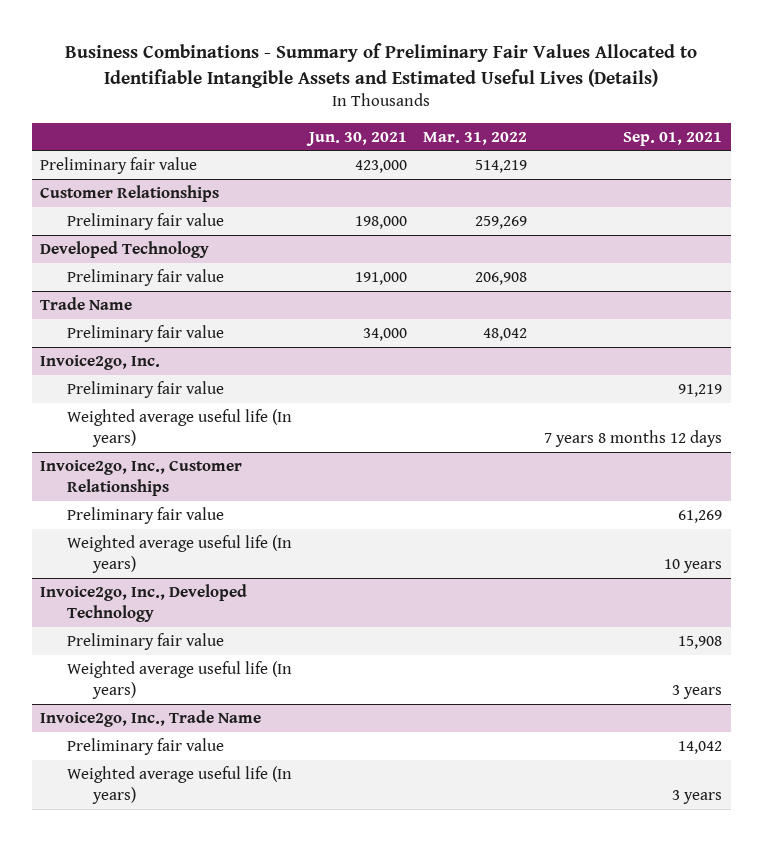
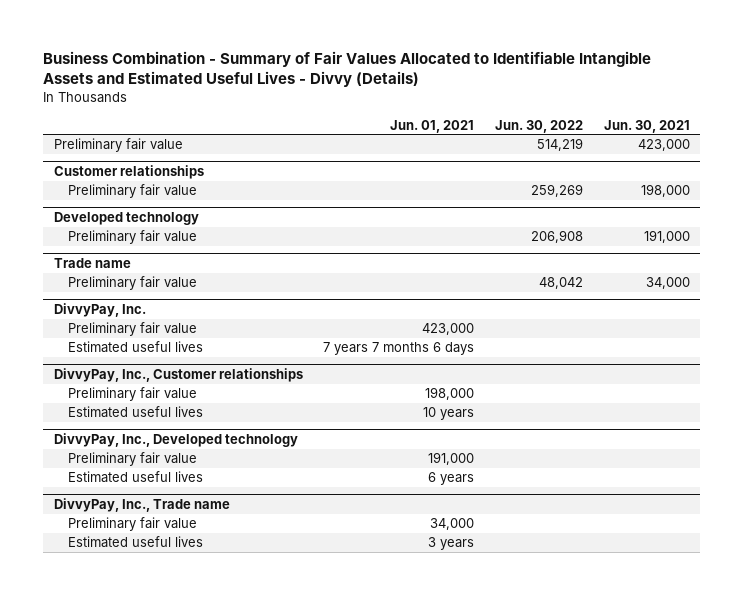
- Business Combinations - Summary of Preliminary Fair Values Allocated to Identifiable Intangible Assets and Estimated Useful Lives (Details)
+ Business Combination - Summary of Fair Values Allocated to Identifiable Intangible Assets and Estimated Useful Lives - Divvy (Details)
- | Jun. 30, 2021 | Mar. 31, 2022 | Sep. 01, 2021
+ | Jun. 01, 2021 | Jun. 30, 2022 | Jun. 30, 2021
- Customer Relationships
+ Customer relationships
- Developed Technology
+ Developed technology
- Trade Name
+ Trade name
- Invoice2go, Inc.
- Preliminary fair value | | | 91,219
- Weighted average useful life (In years) | | | 7 years 8 months 12 days
- Invoice2go, Inc., Customer Relationships
+ DivvyPay, Inc.
+ Preliminary fair value | 423,000 | |
+ Estimated useful lives | 7 years 7 months 6 days | |
+ DivvyPay, Inc., Customer relationships
- Weighted average useful life (In years) | | | 10 years
- Invoice2go, Inc., Developed Technology
+ Estimated useful lives | 10 years | |
+ DivvyPay, Inc., Developed technology
- Weighted average useful life (In years) | | | 3 years
- Invoice2go, Inc., Trade Name
+ Estimated useful lives | 6 years | |
+ DivvyPay, Inc., Trade name
- Weighted average useful life (In years) | | | 3 years
+ Estimated useful lives | 3 years | |

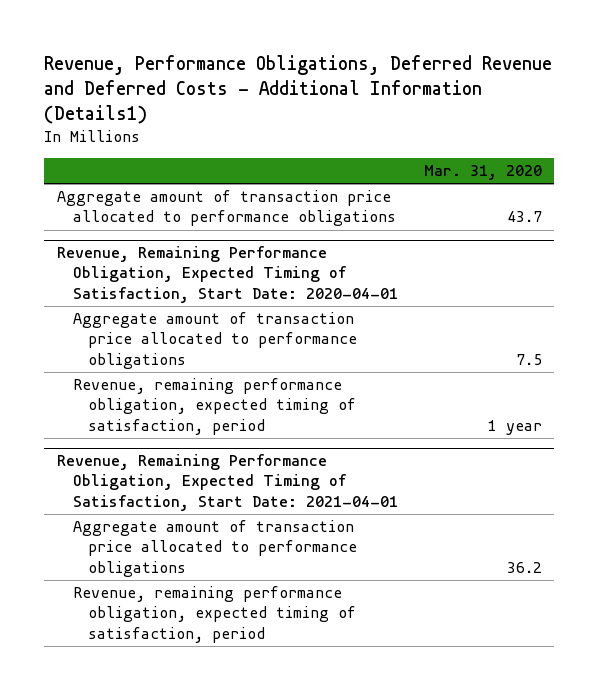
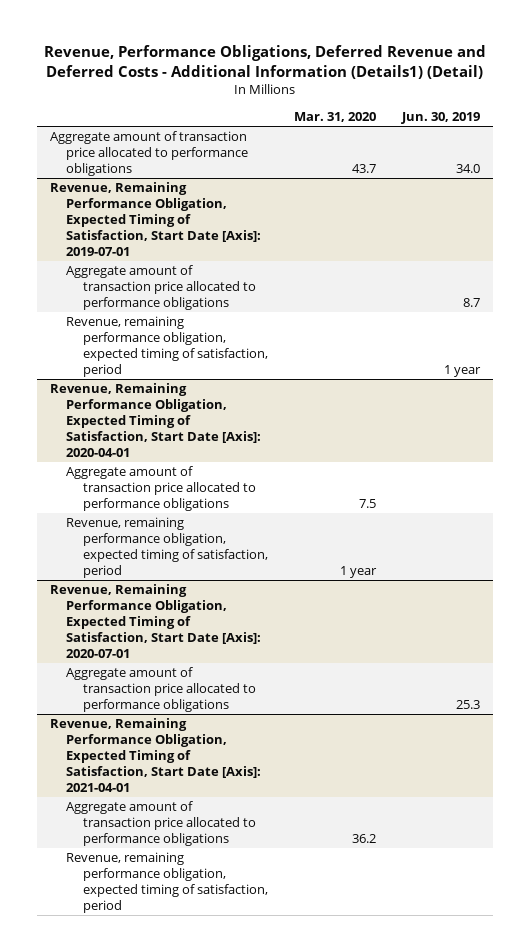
- Revenue, Performance Obligations, Deferred Revenue and Deferred Costs - Additional Information (Details1)
+ Revenue, Performance Obligations, Deferred Revenue and Deferred Costs - Additional Information (Details1) (Detail)
- | Mar. 31, 2020
+ | Mar. 31, 2020 | Jun. 30, 2019
- Revenue, Remaining Performance Obligation, Expected Timing of Satisfaction, Start Date: 2020-04-01
+ Revenue, Remaining Performance Obligation, Expected Timing of Satisfaction, Start Date [Axis]: 2019-07-01
+ Aggregate amount of transaction price allocated to performance obligations | | 8.7
+ Revenue, remaining performance obligation, expected timing of satisfaction, period | | 1 year
+ Revenue, Remaining Performance Obligation, Expected Timing of Satisfaction, Start Date [Axis]: 2020-04-01
- Revenue, Remaining Performance Obligation, Expected Timing of Satisfaction, Start Date: 2021-04-01
+ Revenue, Remaining Performance Obligation, Expected Timing of Satisfaction, Start Date [Axis]: 2020-07-01
+ Aggregate amount of transaction price allocated to performance obligations | | 25.3
+ Revenue, Remaining Performance Obligation, Expected Timing of Satisfaction, Start Date [Axis]: 2021-04-01

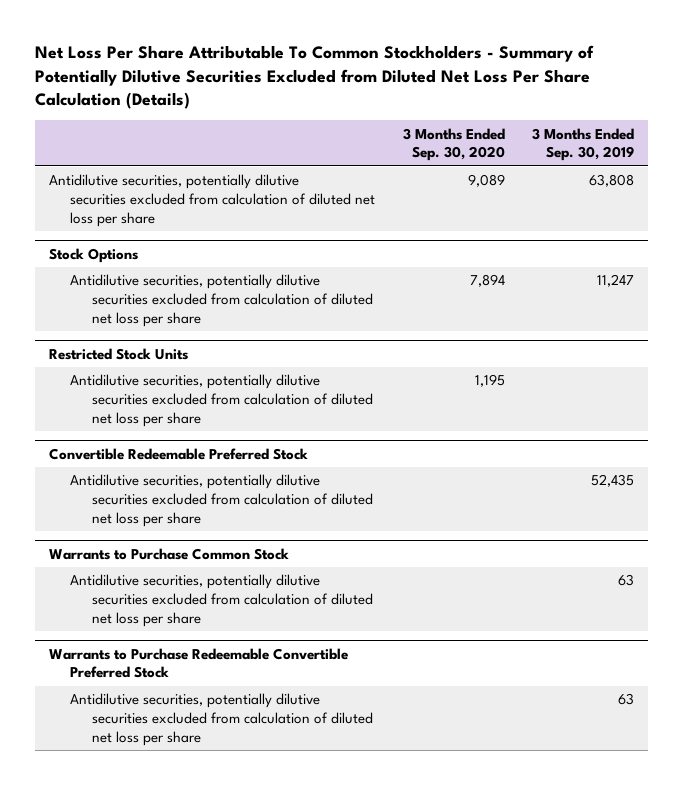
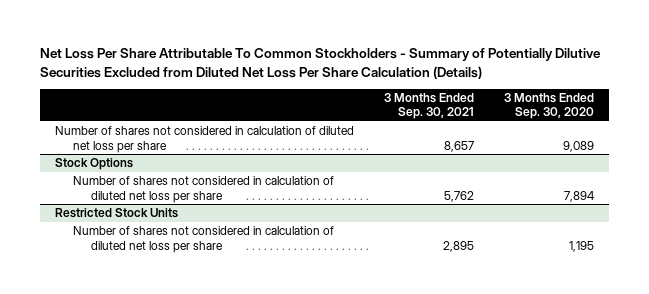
- | 3 Months Ended Sep. 30, 2020 | 3 Months Ended Sep. 30, 2019
+ | 3 Months Ended Sep. 30, 2021 | 3 Months Ended Sep. 30, 2020
- Antidilutive securities, potentially dilutive securities excluded from calculation of diluted net loss per share | 9,089 | 63,808
+ Number of shares not considered in calculation of diluted net loss per share | 8,657 | 9,089
@ Stock Options
- Antidilutive securities, potentially dilutive securities excluded from calculation of diluted net loss per share | 7,894 | 11,247
+ Number of shares not considered in calculation of diluted net loss per share | 5,762 | 7,894
@ Restricted Stock Units
- Antidilutive securities, potentially dilutive securities excluded from calculation of diluted net loss per share | 1,195 |
- Convertible Redeemable Preferred Stock
- Antidilutive securities, potentially dilutive securities excluded from calculation of diluted net loss per share | | 52,435
- Warrants to Purchase Common Stock
- Antidilutive securities, potentially dilutive securities excluded from calculation of diluted net loss per share | | 63
- Warrants to Purchase Redeemable Convertible Preferred Stock
- Antidilutive securities, potentially dilutive securities excluded from calculation of diluted net loss per share | | 63
@ Restricted Stock Units
+ Number of shares not considered in calculation of diluted net loss per share | 2,895 | 1,195

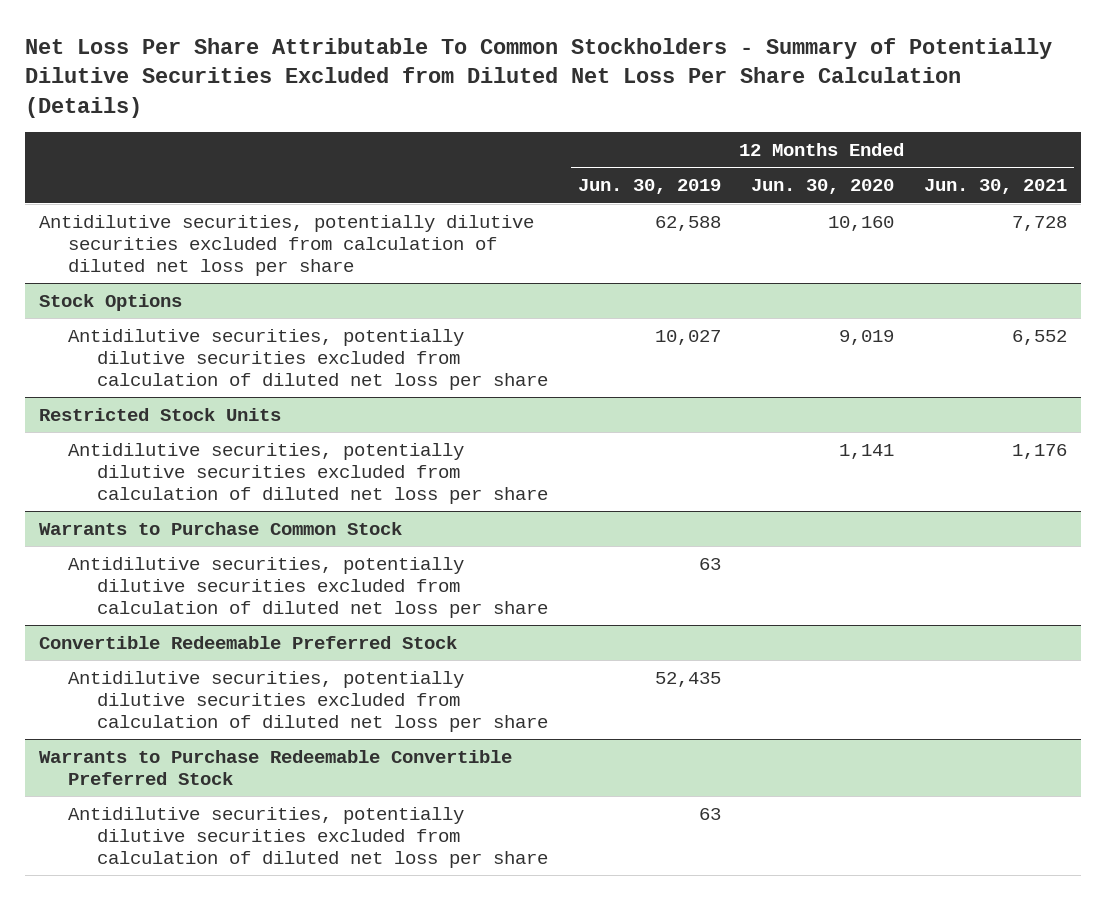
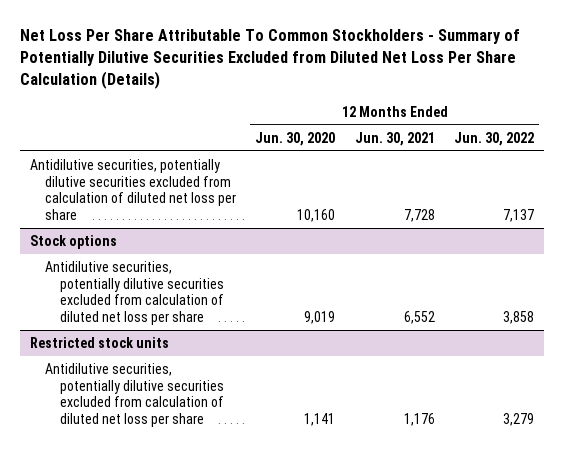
- | 12 Months Ended Jun. 30, 2019 | 12 Months Ended Jun. 30, 2020 | 12 Months Ended Jun. 30, 2021
+ | 12 Months Ended Jun. 30, 2020 | 12 Months Ended Jun. 30, 2021 | 12 Months Ended Jun. 30, 2022
- Stock Options
+ Stock options
- Restricted Stock Units
+ Restricted stock units
- Warrants to Purchase Common Stock
- Antidilutive securities, potentially dilutive securities excluded from calculation of diluted net loss per share | 63 | |
- Convertible Redeemable Preferred Stock
- Antidilutive securities, potentially dilutive securities excluded from calculation of diluted net loss per share | 52,435 | |
- Warrants to Purchase Redeemable Convertible Preferred Stock
- Antidilutive securities, potentially dilutive securities excluded from calculation of diluted net loss per share | 63 | |

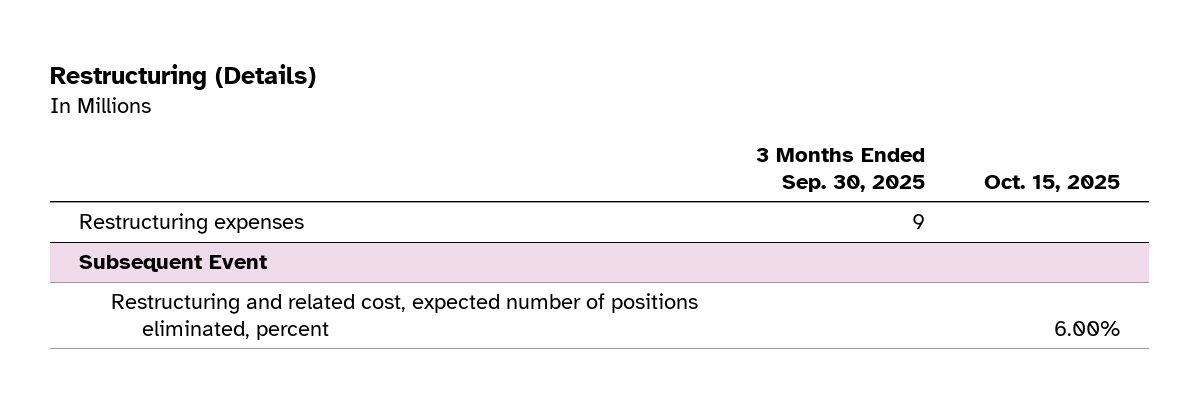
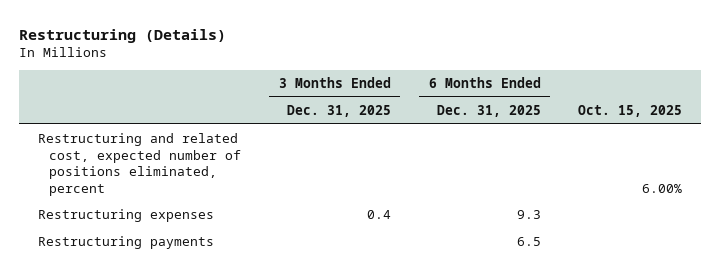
- | 3 Months Ended Sep. 30, 2025 | Oct. 15, 2025
+ | 3 Months Ended Dec. 31, 2025 | 6 Months Ended Dec. 31, 2025 | Oct. 15, 2025
+ Restructuring and related cost, expected number of positions eliminated, percent | | | 6.00%
- Subsequent Event
- Restructuring and related cost, expected number of positions eliminated, percent | | 6.00%
+ Restructuring payments | | 6.5 |

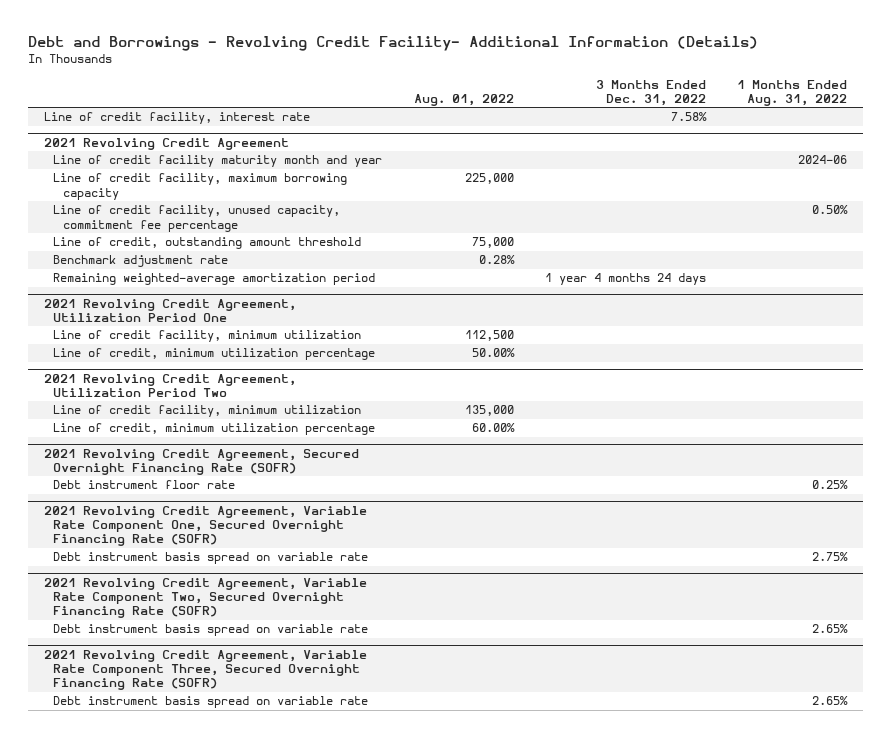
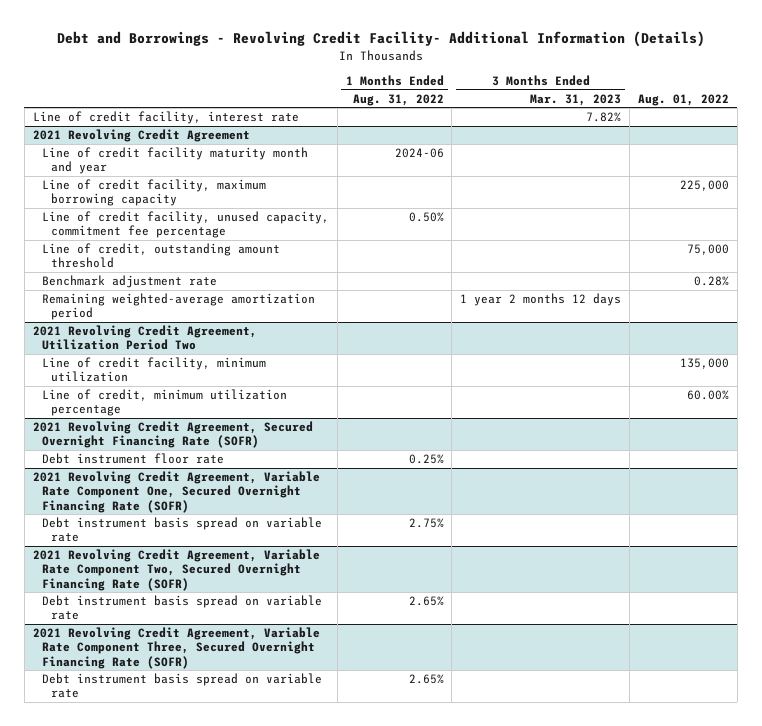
- | Aug. 01, 2022 | 3 Months Ended Dec. 31, 2022 | 1 Months Ended Aug. 31, 2022
+ | 1 Months Ended Aug. 31, 2022 | 3 Months Ended Mar. 31, 2023 | Aug. 01, 2022
- 2021 Revolving Credit Agreement, Utilization Period One
- Line of credit facility, minimum utilization | 112,500 | |
- Line of credit, minimum utilization percentage | 50.00% | |

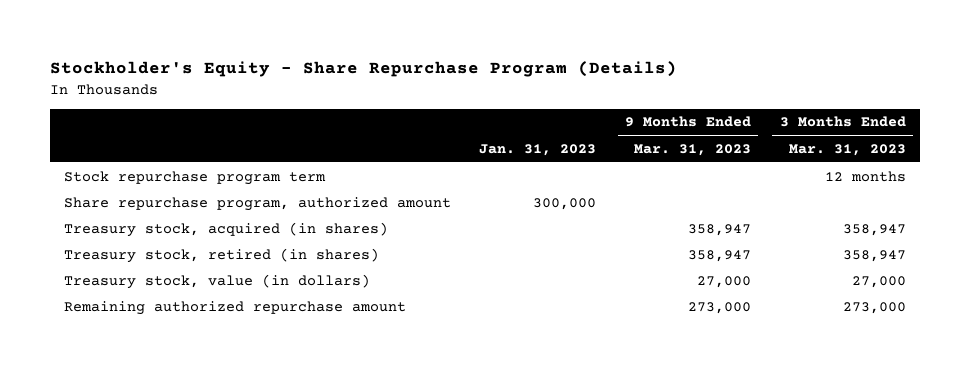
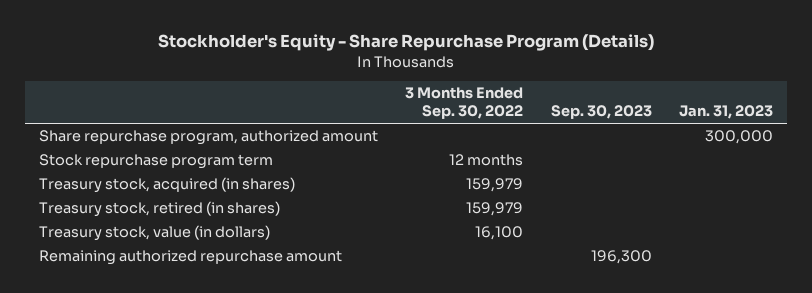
- | Jan. 31, 2023 | 9 Months Ended Mar. 31, 2023 | 3 Months Ended Mar. 31, 2023
+ | 3 Months Ended Sep. 30, 2022 | Sep. 30, 2023 | Jan. 31, 2023
moved down: Stock repurchase program term | 12 months | |

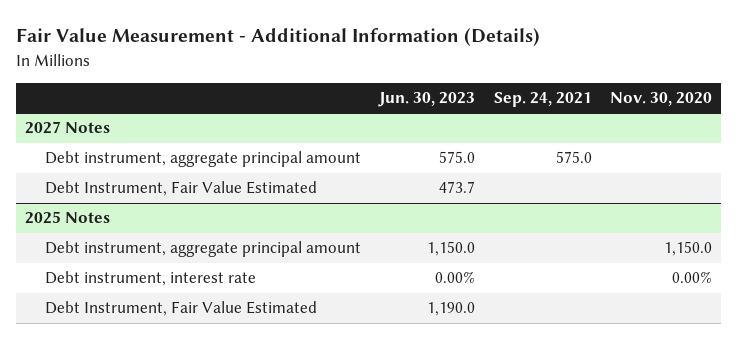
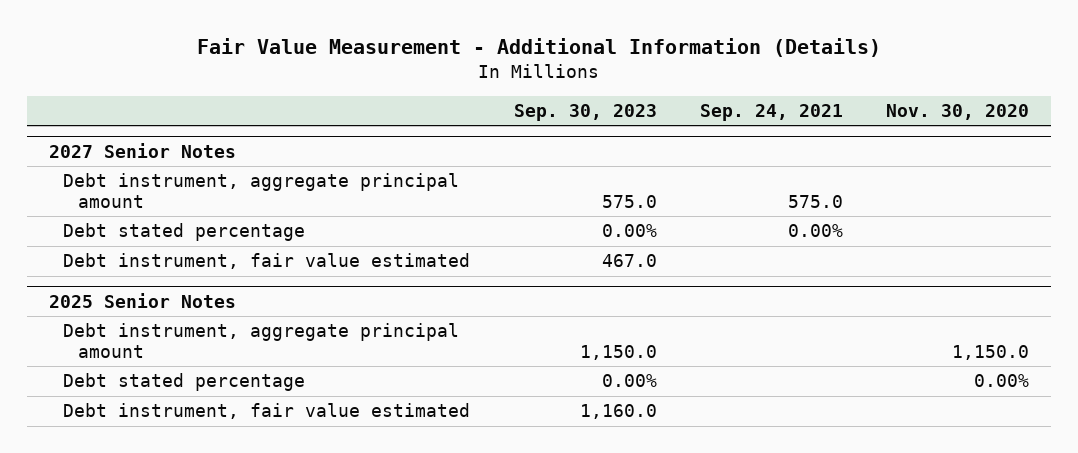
- | Jun. 30, 2023 | Sep. 24, 2021 | Nov. 30, 2020
+ | Sep. 30, 2023 | Sep. 24, 2021 | Nov. 30, 2020
- 2027 Notes
+ 2027 Senior Notes
- Debt Instrument, Fair Value Estimated | 473.7 | |
- 2025 Notes
+ Debt stated percentage | 0.00% | 0.00% |
+ Debt instrument, fair value estimated | 467.0 | |
+ 2025 Senior Notes
- Debt instrument, interest rate | 0.00% | | 0.00%
- Debt Instrument, Fair Value Estimated | 1,190.0 | |
+ Debt stated percentage | 0.00% | | 0.00%
+ Debt instrument, fair value estimated | 1,160.0 | |

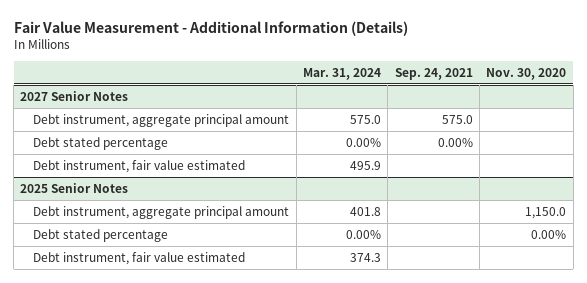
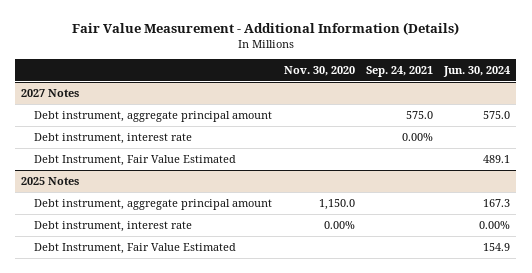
- | Mar. 31, 2024 | Sep. 24, 2021 | Nov. 30, 2020
+ | Nov. 30, 2020 | Sep. 24, 2021 | Jun. 30, 2024
- 2027 Senior Notes
+ 2027 Notes
- Debt stated percentage | 0.00% | 0.00% |
- Debt instrument, fair value estimated | 495.9 | |
- 2025 Senior Notes
+ Debt instrument, interest rate | | 0.00% |
+ Debt Instrument, Fair Value Estimated | | | 489.1
+ 2025 Notes
- Debt stated percentage | 0.00% | | 0.00%
- Debt instrument, fair value estimated | 374.3 | |
+ Debt instrument, interest rate | 0.00% | | 0.00%
+ Debt Instrument, Fair Value Estimated | | | 154.9

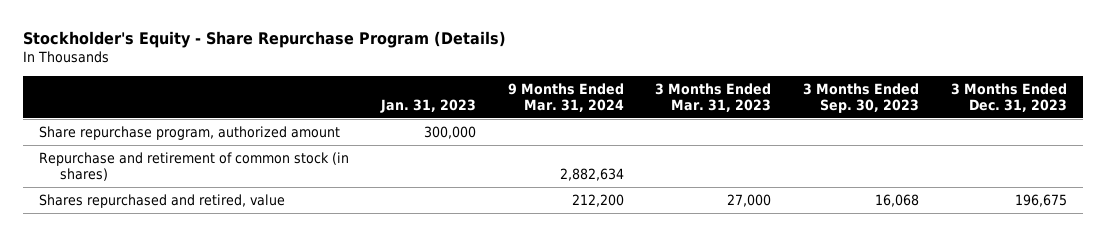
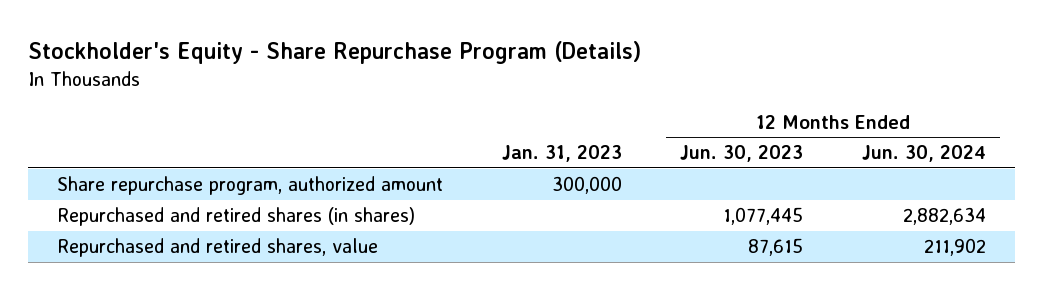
- | Jan. 31, 2023 | 9 Months Ended Mar. 31, 2024 | 3 Months Ended Mar. 31, 2023 | 3 Months Ended Sep. 30, 2023 | 3 Months Ended Dec. 31, 2023
+ | Jan. 31, 2023 | 12 Months Ended Jun. 30, 2023 | 12 Months Ended Jun. 30, 2024
- Repurchase and retirement of common stock (in shares) | | 2,882,634 | | |
- Shares repurchased and retired, value | | 212,200 | 27,000 | 16,068 | 196,675
+ Repurchased and retired shares (in shares) | | 1,077,445 | 2,882,634
+ Repurchased and retired shares, value | | 87,615 | 211,902

